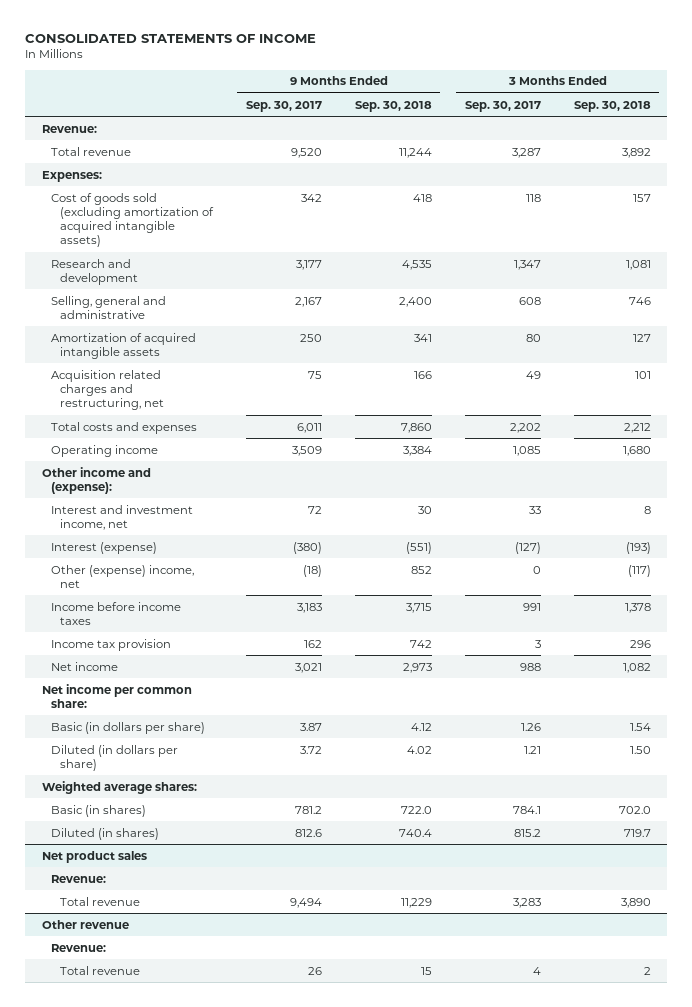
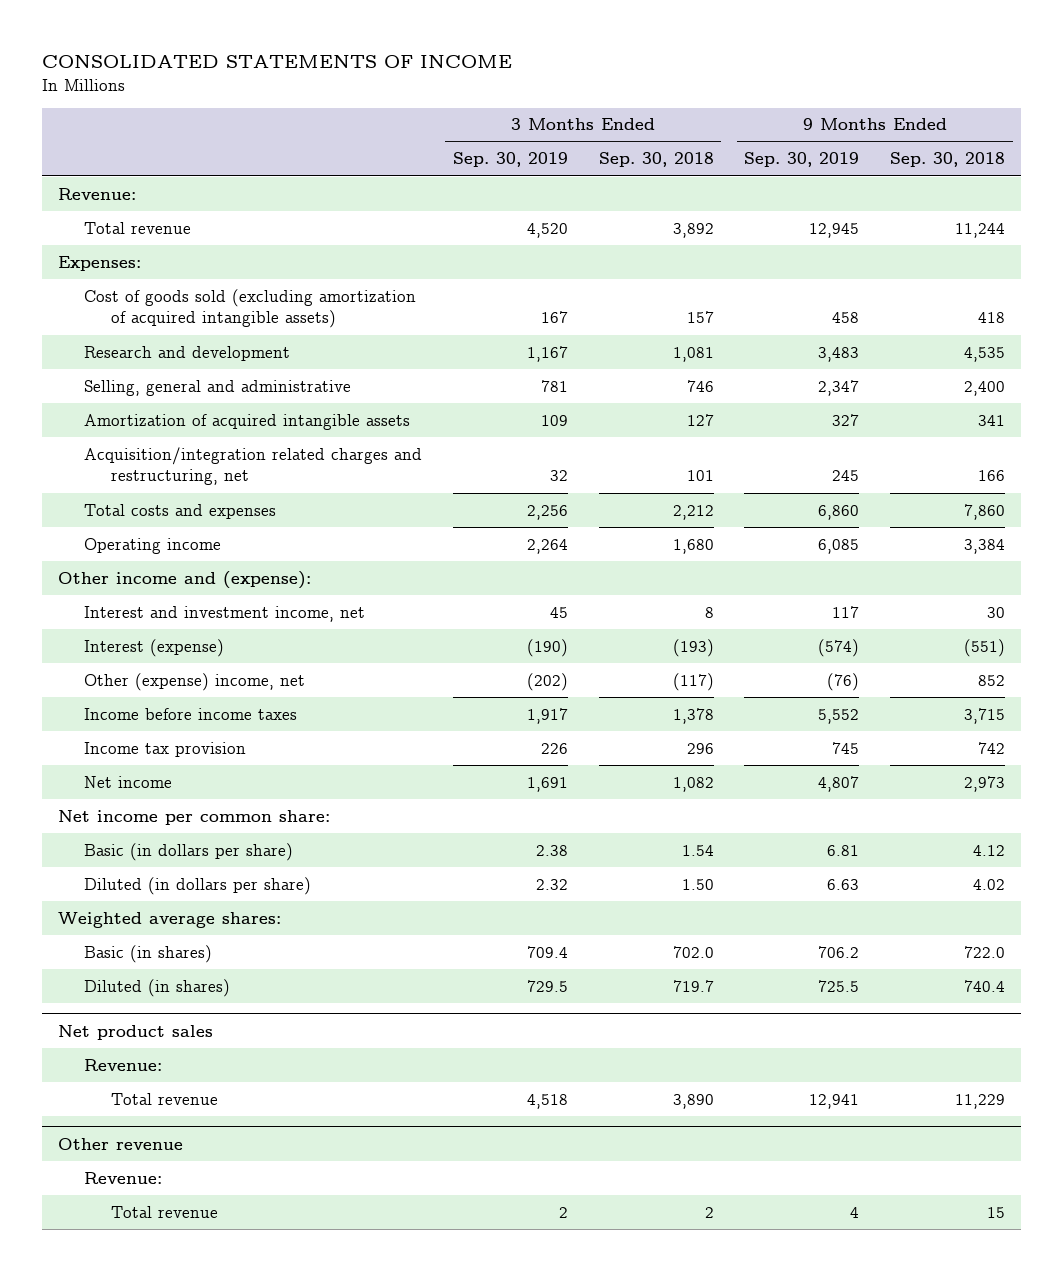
- | 9 Months Ended Sep. 30, 2017 | 9 Months Ended Sep. 30, 2018 | 3 Months Ended Sep. 30, 2017 | 3 Months Ended Sep. 30, 2018
+ | 3 Months Ended Sep. 30, 2019 | 3 Months Ended Sep. 30, 2018 | 9 Months Ended Sep. 30, 2019 | 9 Months Ended Sep. 30, 2018
- Acquisition related charges and restructuring, net | 75 | 166 | 49 | 101
+ Acquisition/integration related charges and restructuring, net | 32 | 101 | 245 | 166

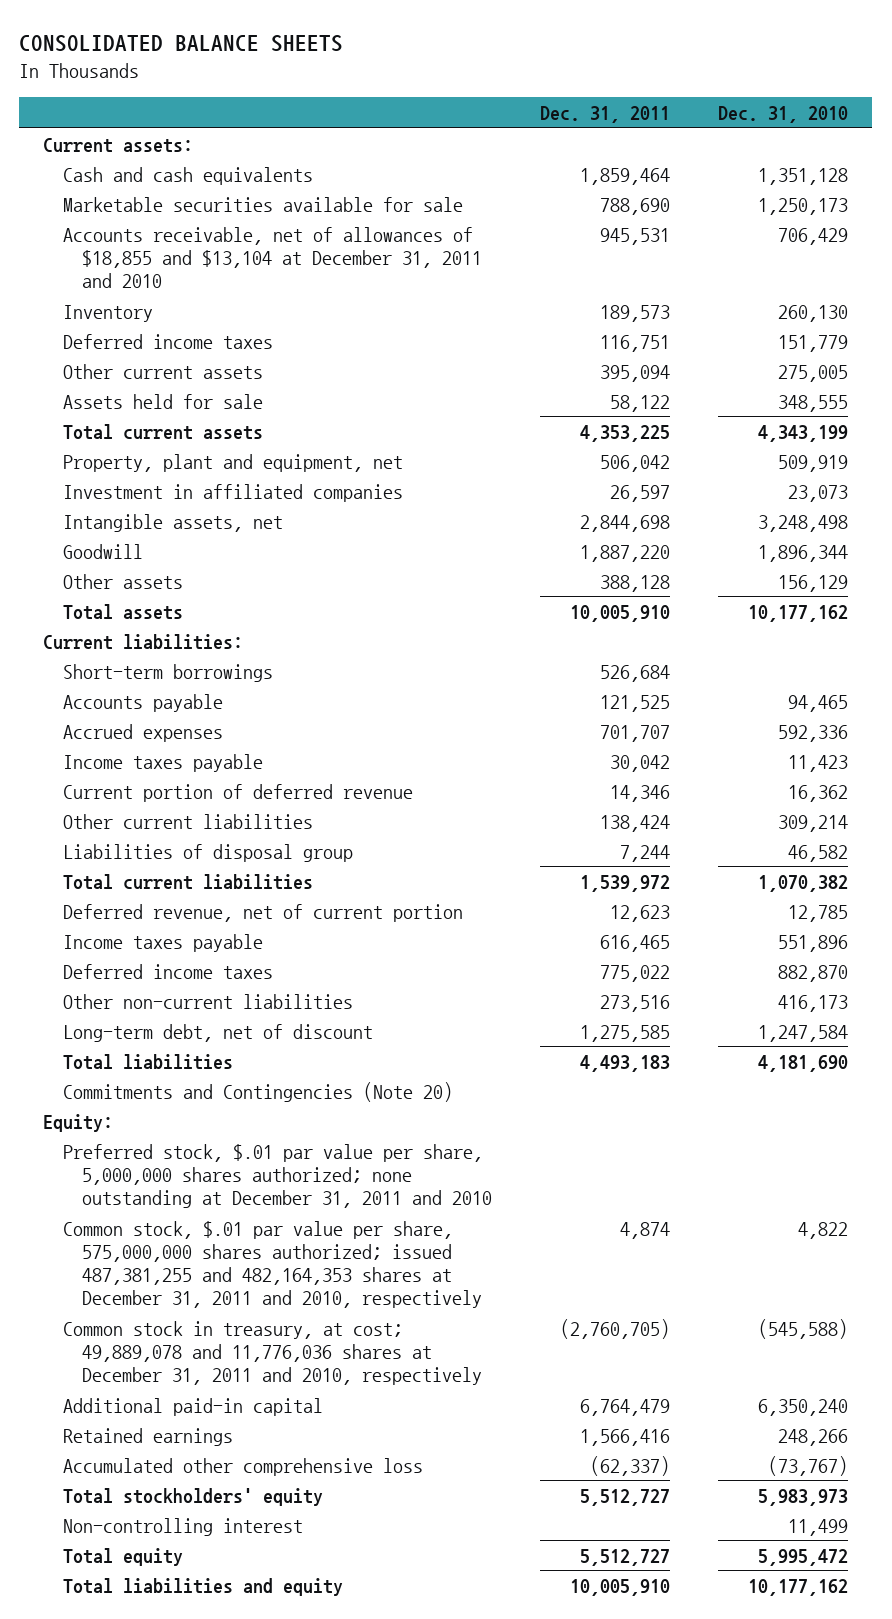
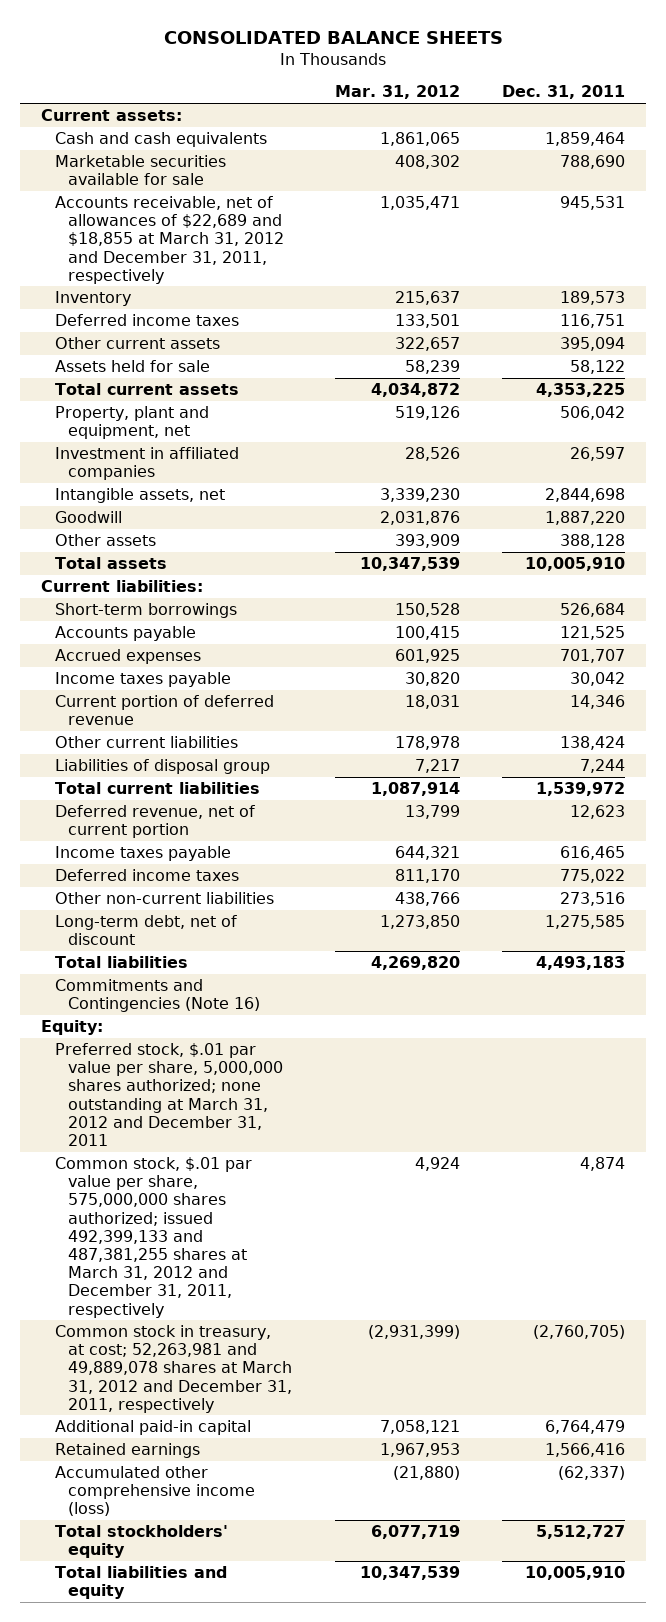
- | Dec. 31, 2011 | Dec. 31, 2010
+ | Mar. 31, 2012 | Dec. 31, 2011
- Accounts receivable, net of allowances of $18,855 and $13,104 at December 31, 2011 and 2010 | 945,531 | 706,429
+ Accounts receivable, net of allowances of $22,689 and $18,855 at March 31, 2012 and December 31, 2011, respectively | 1,035,471 | 945,531
- Commitments and Contingencies (Note 20)
+ Commitments and Contingencies (Note 16)
- Preferred stock, $.01 par value per share, 5,000,000 shares authorized; none outstanding at December 31, 2011 and 2010
- Common stock, $.01 par value per share, 575,000,000 shares authorized; issued 487,381,255 and 482,164,353 shares at December 31, 2011 and 2010, respectively | 4,874 | 4,822
- Common stock in treasury, at cost; 49,889,078 and 11,776,036 shares at December 31, 2011 and 2010, respectively | (2,760,705) | (545,588)
+ Preferred stock, $.01 par value per share, 5,000,000 shares authorized; none outstanding at March 31, 2012 and December 31, 2011
+ Common stock, $.01 par value per share, 575,000,000 shares authorized; issued 492,399,133 and 487,381,255 shares at March 31, 2012 and December 31, 2011, respectively | 4,924 | 4,874
+ Common stock in treasury, at cost; 52,263,981 and 49,889,078 shares at March 31, 2012 and December 31, 2011, respectively | (2,931,399) | (2,760,705)
- Accumulated other comprehensive loss | (62,337) | (73,767)
+ Accumulated other comprehensive income (loss) | (21,880) | (62,337)
- Non-controlling interest | | 11,499
- Total equity | 5,512,727 | 5,995,472

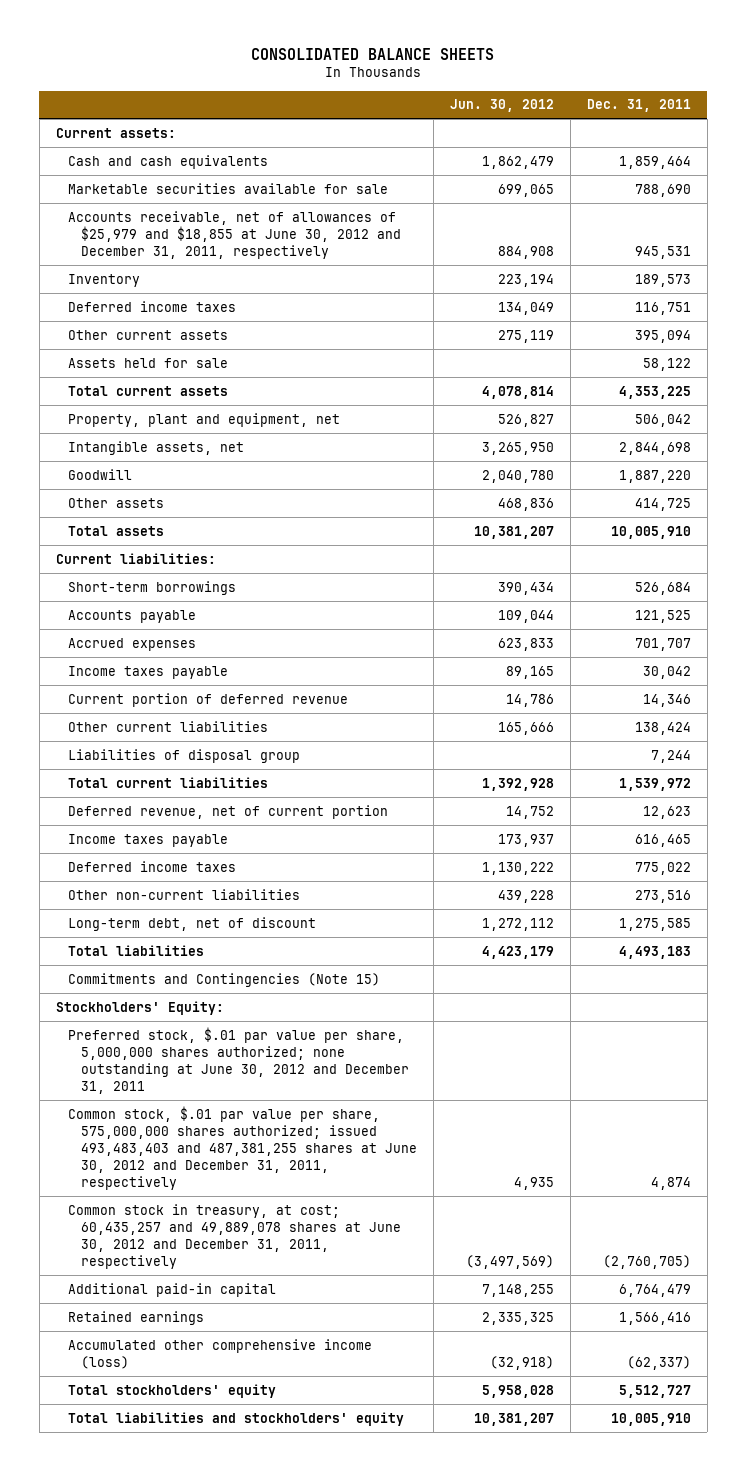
- | Mar. 31, 2012 | Dec. 31, 2011
+ | Jun. 30, 2012 | Dec. 31, 2011
- Accounts receivable, net of allowances of $22,689 and $18,855 at March 31, 2012 and December 31, 2011, respectively | 1,035,471 | 945,531
+ Accounts receivable, net of allowances of $25,979 and $18,855 at June 30, 2012 and December 31, 2011, respectively | 884,908 | 945,531
- Investment in affiliated companies | 28,526 | 26,597
- Other assets | 393,909 | 388,128
+ Other assets | 468,836 | 414,725
- Commitments and Contingencies (Note 16)
- Equity:
- Preferred stock, $.01 par value per share, 5,000,000 shares authorized; none outstanding at March 31, 2012 and December 31, 2011
- Common stock, $.01 par value per share, 575,000,000 shares authorized; issued 492,399,133 and 487,381,255 shares at March 31, 2012 and December 31, 2011, respectively | 4,924 | 4,874
- Common stock in treasury, at cost; 52,263,981 and 49,889,078 shares at March 31, 2012 and December 31, 2011, respectively | (2,931,399) | (2,760,705)
+ Commitments and Contingencies (Note 15)
+ Stockholders' Equity:
+ Preferred stock, $.01 par value per share, 5,000,000 shares authorized; none outstanding at June 30, 2012 and December 31, 2011
+ Common stock, $.01 par value per share, 575,000,000 shares authorized; issued 493,483,403 and 487,381,255 shares at June 30, 2012 and December 31, 2011, respectively | 4,935 | 4,874
+ Common stock in treasury, at cost; 60,435,257 and 49,889,078 shares at June 30, 2012 and December 31, 2011, respectively | (3,497,569) | (2,760,705)
- Total liabilities and equity | 10,347,539 | 10,005,910
+ Total liabilities and stockholders' equity | 10,381,207 | 10,005,910

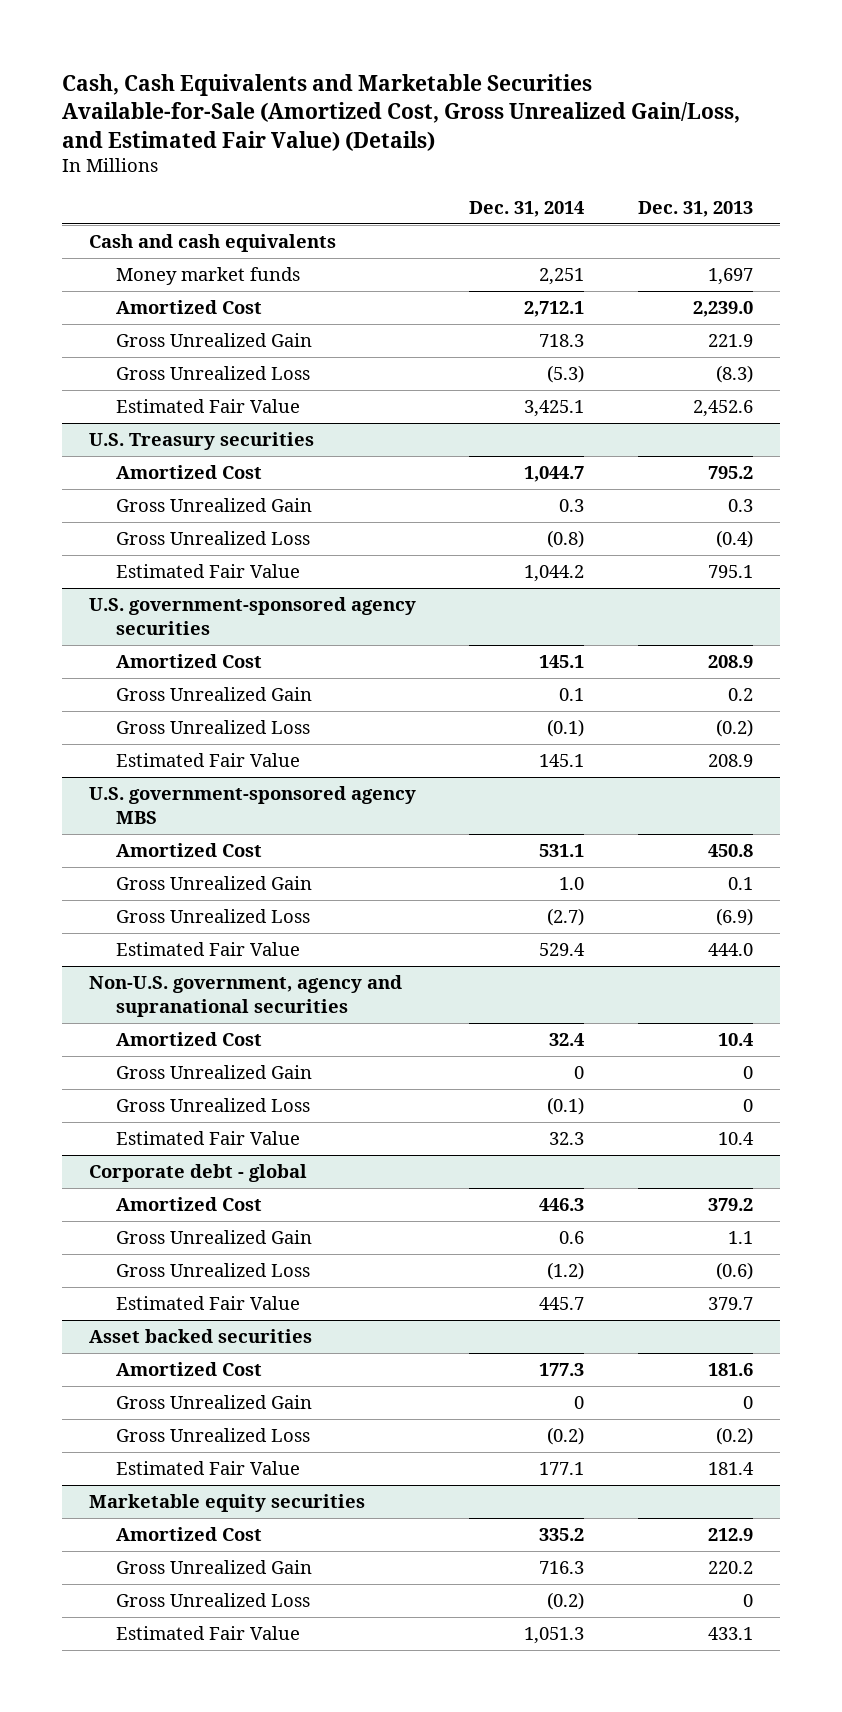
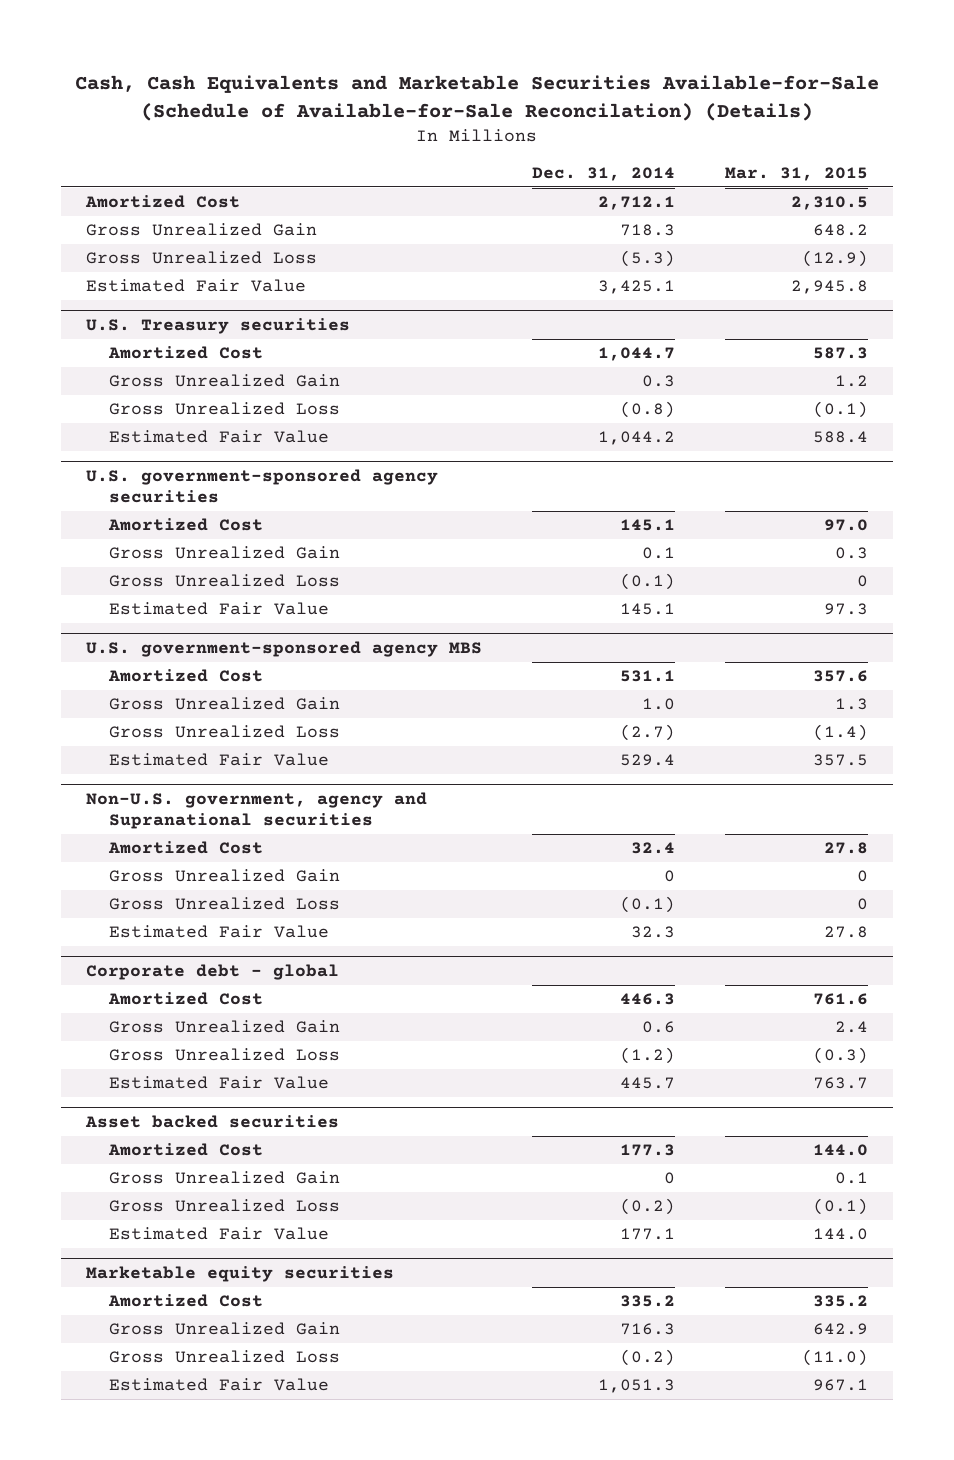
- Cash, Cash Equivalents and Marketable Securities Available-for-Sale (Amortized Cost, Gross Unrealized Gain/Loss, and Estimated Fair Value) (Details)
+ Cash, Cash Equivalents and Marketable Securities Available-for-Sale (Schedule of Available-for-Sale Reconcilation) (Details)
- | Dec. 31, 2014 | Dec. 31, 2013
+ | Dec. 31, 2014 | Mar. 31, 2015
- Cash and cash equivalents
- Money market funds | 2,251 | 1,697
- Non-U.S. government, agency and supranational securities
+ Non-U.S. government, agency and Supranational securities

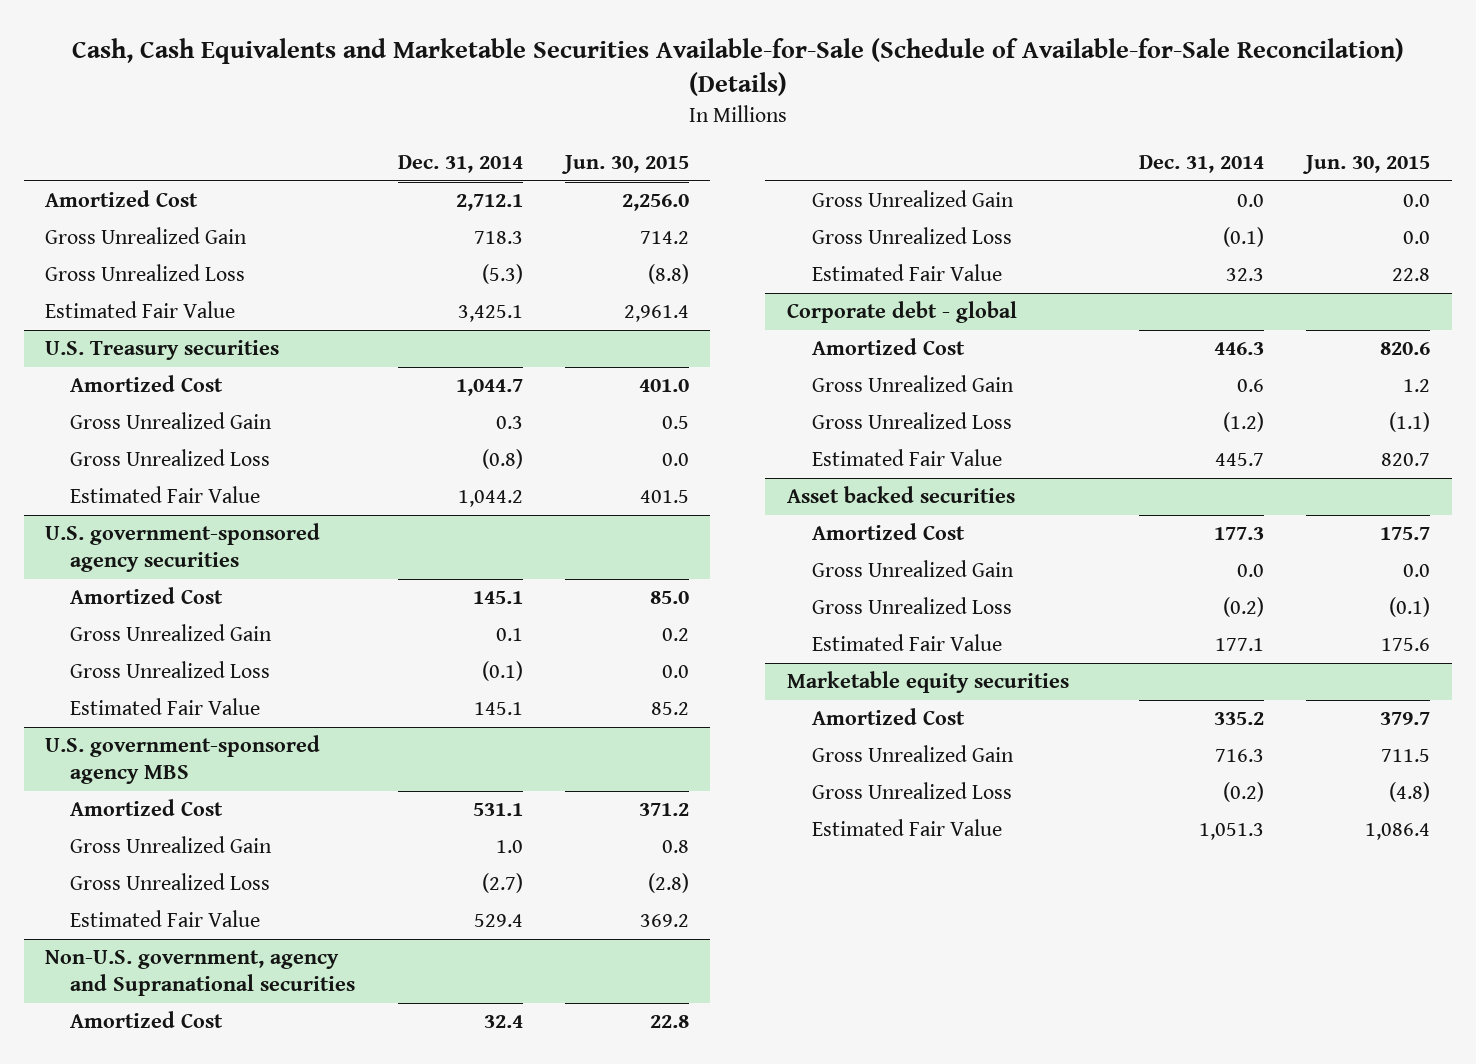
- | Dec. 31, 2014 | Mar. 31, 2015
+ | Dec. 31, 2014 | Jun. 30, 2015
@ Non-U.S. government, agency and Supranational securities
- Gross Unrealized Gain | 0 | 0
+ Gross Unrealized Gain | 0.0 | 0.0
@ Asset backed securities
- Gross Unrealized Gain | 0 | 0.1
+ Gross Unrealized Gain | 0.0 | 0.0

